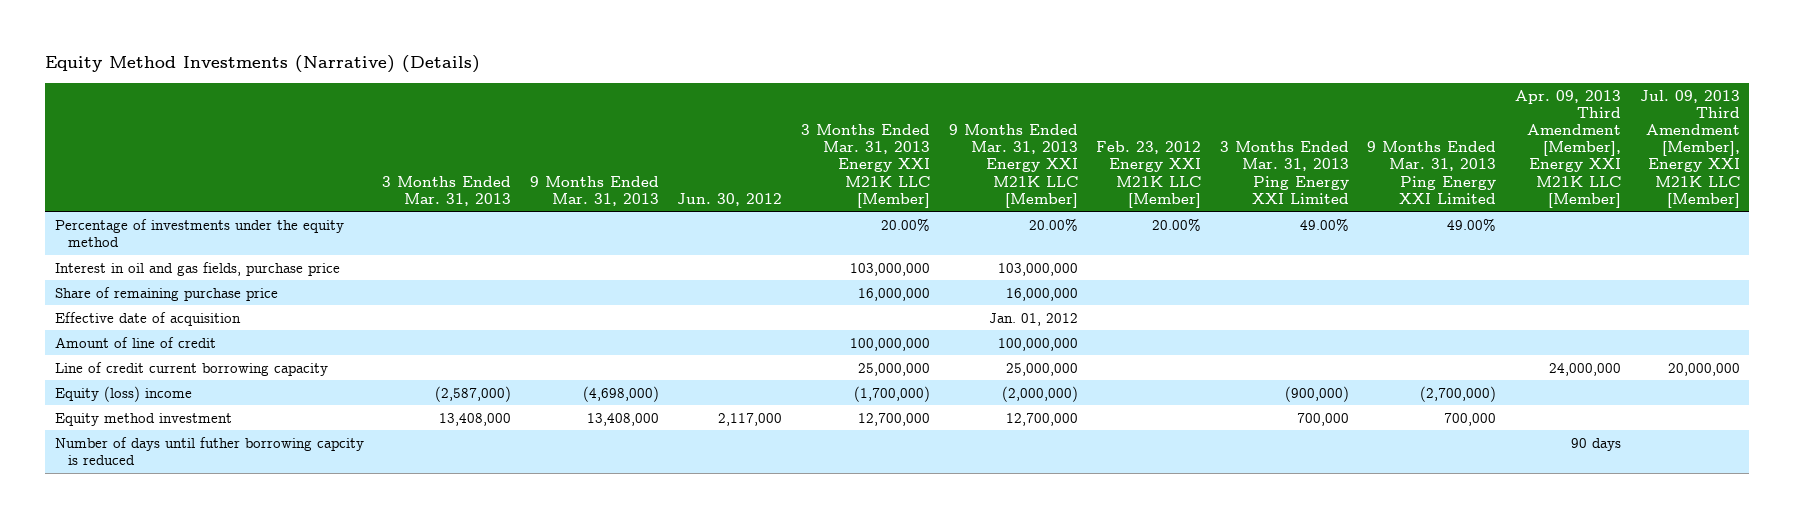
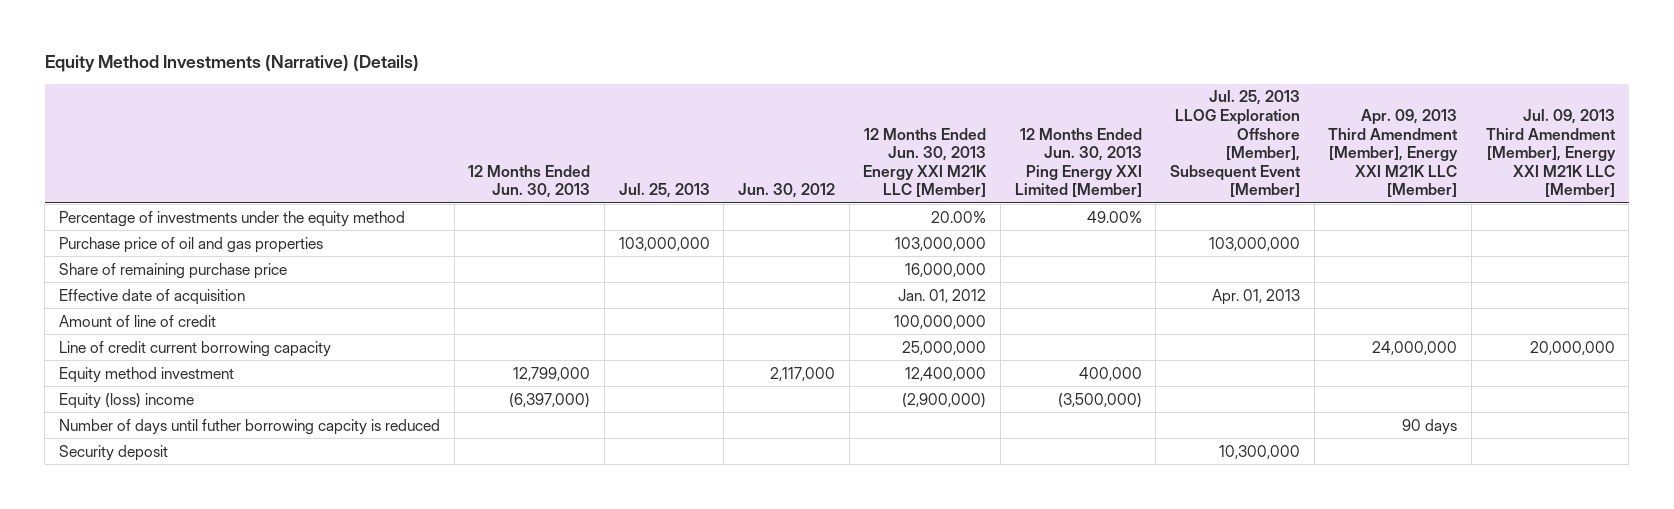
- | 3 Months Ended Mar. 31, 2013 | 9 Months Ended Mar. 31, 2013 | Jun. 30, 2012 | 3 Months Ended Mar. 31, 2013 Energy XXI M21K LLC [Member] | 9 Months Ended Mar. 31, 2013 Energy XXI M21K LLC [Member] | Feb. 23, 2012 Energy XXI M21K LLC [Member] | 3 Months Ended Mar. 31, 2013 Ping Energy XXI Limited | 9 Months Ended Mar. 31, 2013 Ping Energy XXI Limited | Apr. 09, 2013 Third Amendment [Member], Energy XXI M21K LLC [Member] | Jul. 09, 2013 Third Amendment [Member], Energy XXI M21K LLC [Member]
+ | 12 Months Ended Jun. 30, 2013 | Jul. 25, 2013 | Jun. 30, 2012 | 12 Months Ended Jun. 30, 2013 Energy XXI M21K LLC [Member] | 12 Months Ended Jun. 30, 2013 Ping Energy XXI Limited [Member] | Jul. 25, 2013 LLOG Exploration Offshore [Member], Subsequent Event [Member] | Apr. 09, 2013 Third Amendment [Member], Energy XXI M21K LLC [Member] | Jul. 09, 2013 Third Amendment [Member], Energy XXI M21K LLC [Member]
- Interest in oil and gas fields, purchase price | | | | 103,000,000 | 103,000,000 | | | | |
+ Purchase price of oil and gas properties | | 103,000,000 | | 103,000,000 | | 103,000,000 | |
moved down: Equity (loss) income | (6,397,000) | | | (2,900,000) | (3,500,000) | | |
+ Security deposit | | | | | | 10,300,000 | |

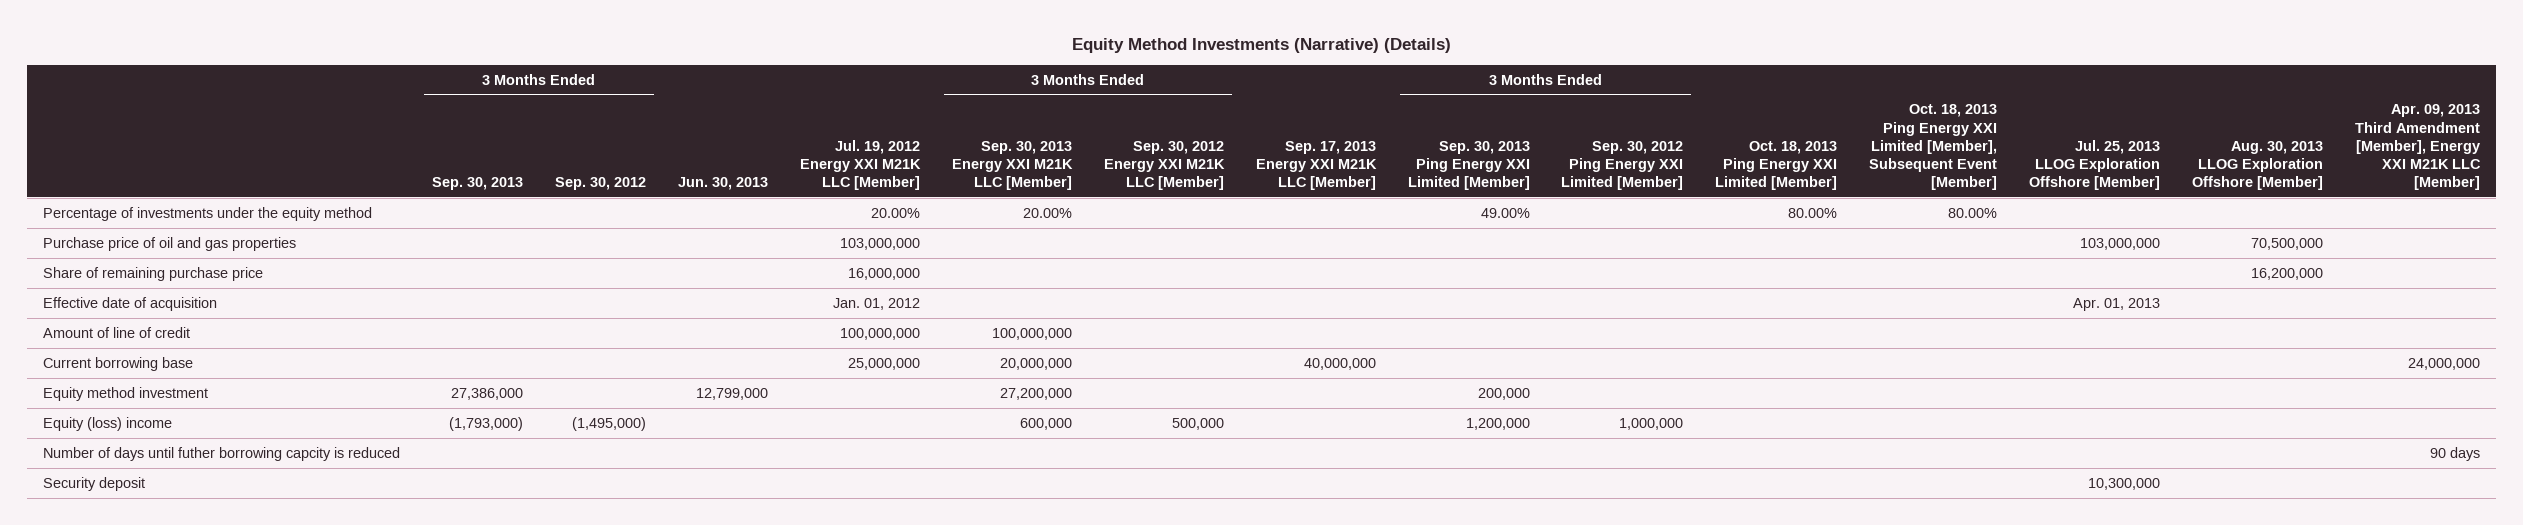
- | 12 Months Ended Jun. 30, 2013 | Jul. 25, 2013 | Jun. 30, 2012 | 12 Months Ended Jun. 30, 2013 Energy XXI M21K LLC [Member] | 12 Months Ended Jun. 30, 2013 Ping Energy XXI Limited [Member] | Jul. 25, 2013 LLOG Exploration Offshore [Member], Subsequent Event [Member] | Apr. 09, 2013 Third Amendment [Member], Energy XXI M21K LLC [Member] | Jul. 09, 2013 Third Amendment [Member], Energy XXI M21K LLC [Member]
+ | 3 Months Ended Sep. 30, 2013 | 3 Months Ended Sep. 30, 2012 | Jun. 30, 2013 | Jul. 19, 2012 Energy XXI M21K LLC [Member] | 3 Months Ended Sep. 30, 2013 Energy XXI M21K LLC [Member] | 3 Months Ended Sep. 30, 2012 Energy XXI M21K LLC [Member] | Sep. 17, 2013 Energy XXI M21K LLC [Member] | 3 Months Ended Sep. 30, 2013 Ping Energy XXI Limited [Member] | 3 Months Ended Sep. 30, 2012 Ping Energy XXI Limited [Member] | Oct. 18, 2013 Ping Energy XXI Limited [Member] | Oct. 18, 2013 Ping Energy XXI Limited [Member], Subsequent Event [Member] | Jul. 25, 2013 LLOG Exploration Offshore [Member] | Aug. 30, 2013 LLOG Exploration Offshore [Member] | Apr. 09, 2013 Third Amendment [Member], Energy XXI M21K LLC [Member]
- Line of credit current borrowing capacity | | | | 25,000,000 | | | 24,000,000 | 20,000,000
+ Current borrowing base | | | | 25,000,000 | 20,000,000 | | 40,000,000 | | | | | | | 24,000,000

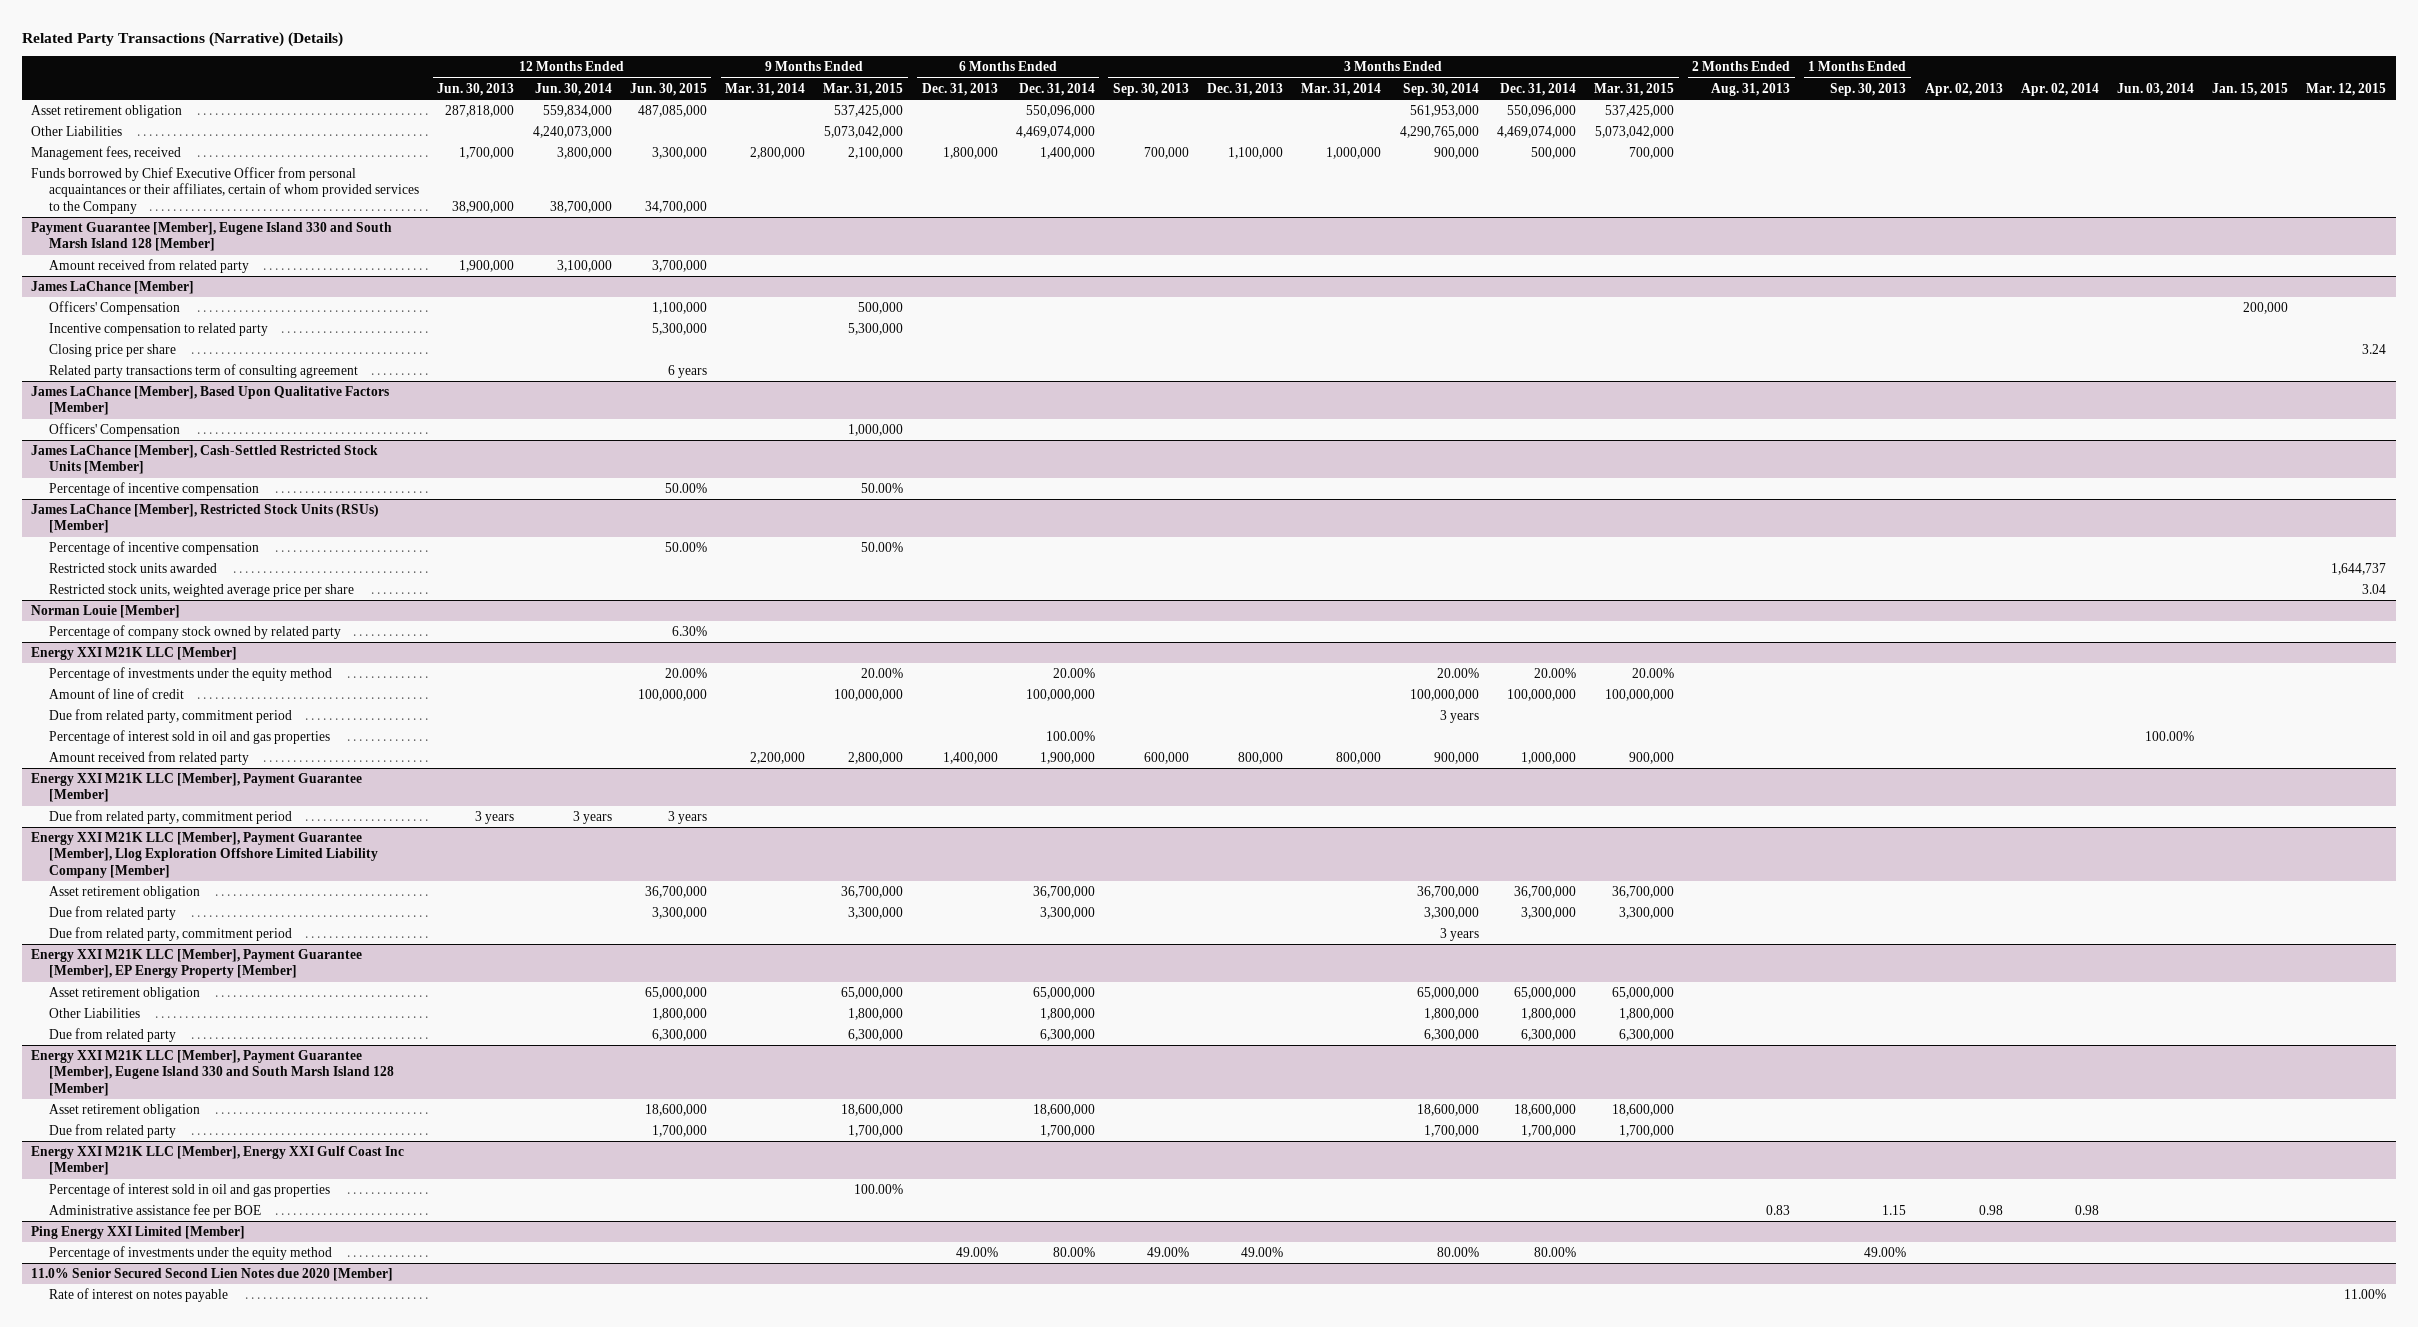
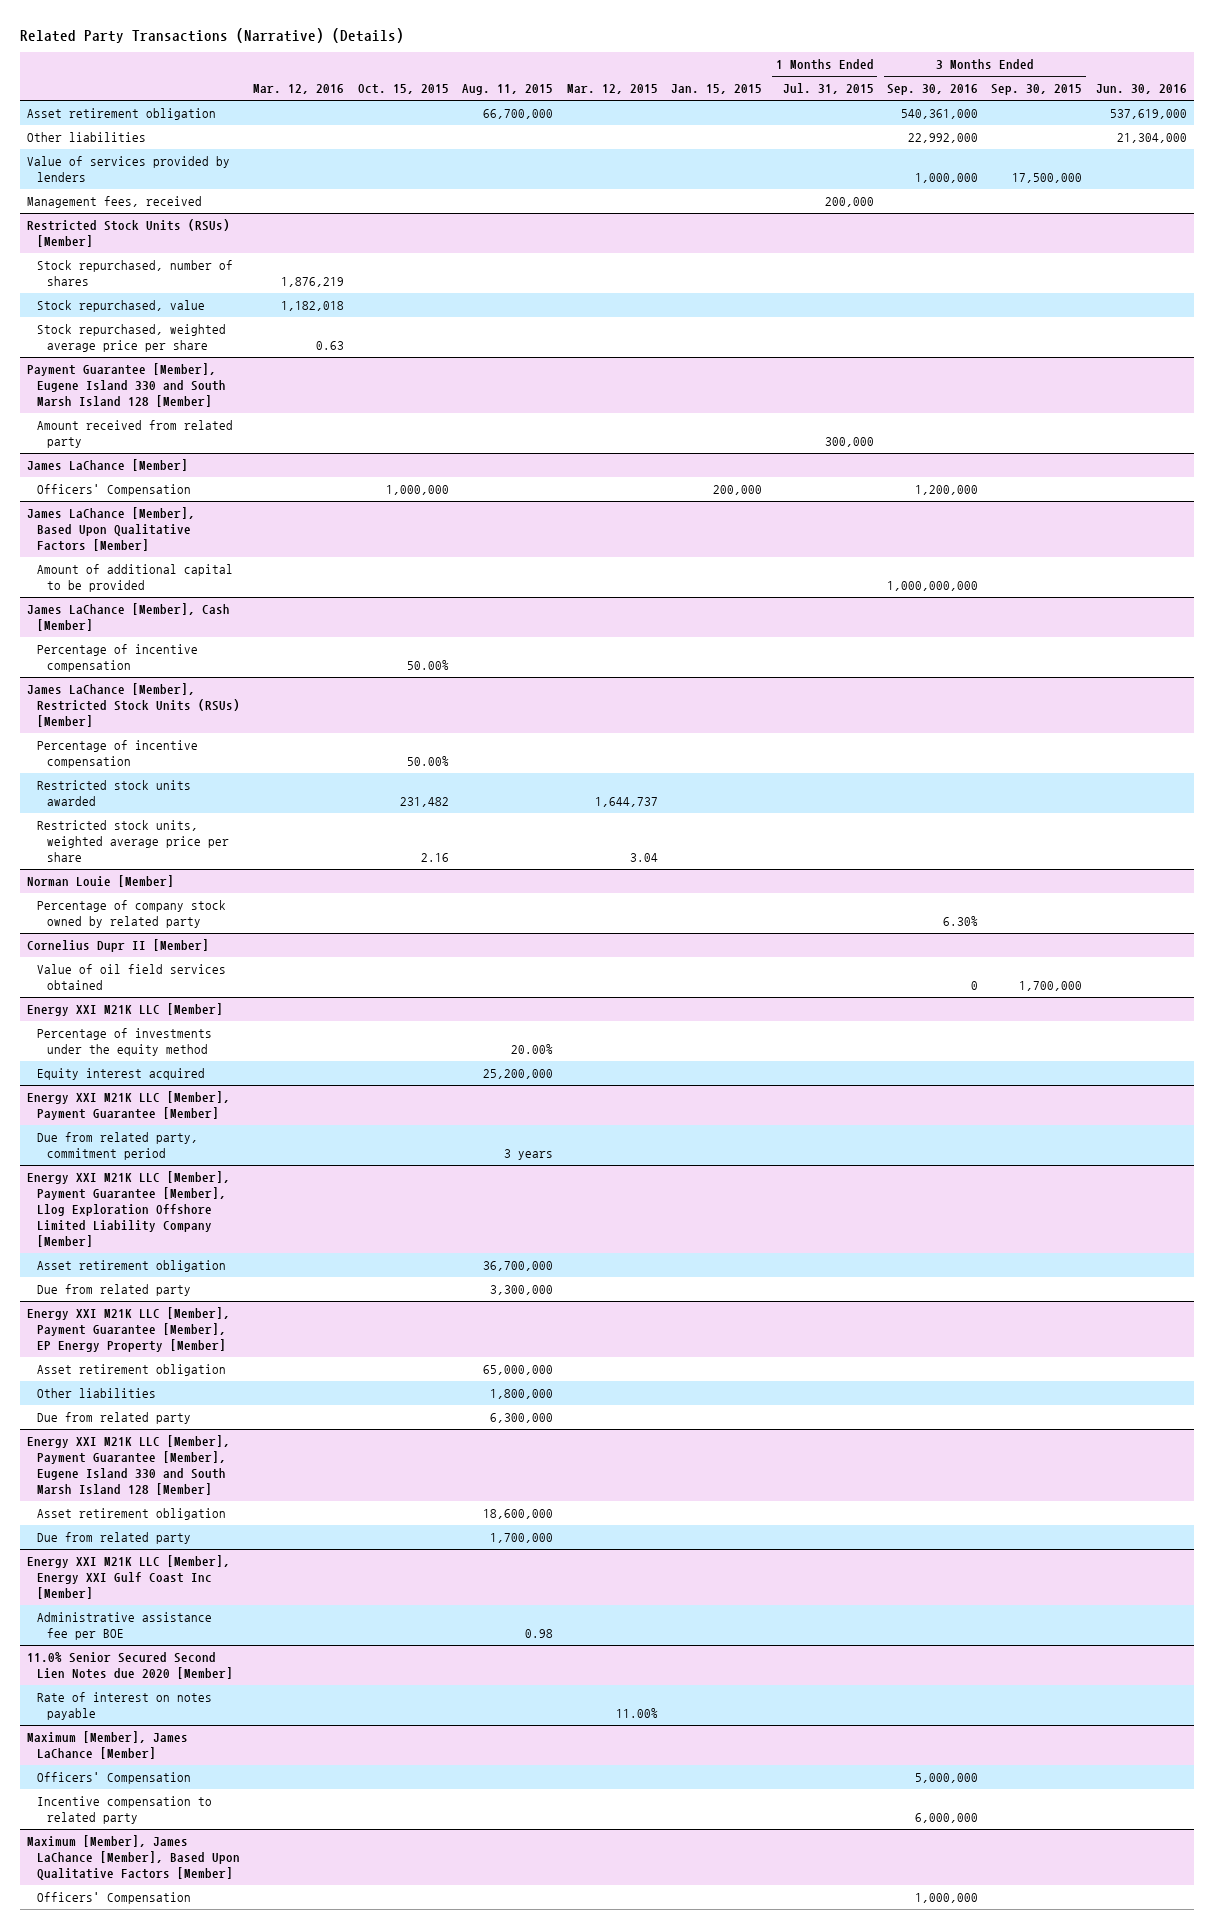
- | 12 Months Ended Jun. 30, 2013 | 12 Months Ended Jun. 30, 2014 | 12 Months Ended Jun. 30, 2015 | 9 Months Ended Mar. 31, 2014 | 9 Months Ended Mar. 31, 2015 | 6 Months Ended Dec. 31, 2013 | 6 Months Ended Dec. 31, 2014 | 3 Months Ended Sep. 30, 2013 | 3 Months Ended Dec. 31, 2013 | 3 Months Ended Mar. 31, 2014 | 3 Months Ended Sep. 30, 2014 | 3 Months Ended Dec. 31, 2014 | 3 Months Ended Mar. 31, 2015 | 2 Months Ended Aug. 31, 2013 | 1 Months Ended Sep. 30, 2013 | Apr. 02, 2013 | Apr. 02, 2014 | Jun. 03, 2014 | Jan. 15, 2015 | Mar. 12, 2015
+ | Mar. 12, 2016 | Oct. 15, 2015 | Aug. 11, 2015 | Mar. 12, 2015 | Jan. 15, 2015 | 1 Months Ended Jul. 31, 2015 | 3 Months Ended Sep. 30, 2016 | 3 Months Ended Sep. 30, 2015 | Jun. 30, 2016
- Other Liabilities | | 4,240,073,000 | | | 5,073,042,000 | | 4,469,074,000 | | | | 4,290,765,000 | 4,469,074,000 | 5,073,042,000 | | | | | | |
+ Other liabilities | | | | | | | 22,992,000 | | 21,304,000
+ Value of services provided by lenders | | | | | | | 1,000,000 | 17,500,000 |
- Funds borrowed by Chief Executive Officer from personal acquaintances or their affiliates, certain of whom provided services to the Company | 38,900,000 | 38,700,000 | 34,700,000 | | | | | | | | | | | | | | | | |
+ Restricted Stock Units (RSUs) [Member]
+ Stock repurchased, number of shares | 1,876,219 | | | | | | | |
+ Stock repurchased, value | 1,182,018 | | | | | | | |
+ Stock repurchased, weighted average price per share | 0.63 | | | | | | | |
@ James LaChance [Member]
- Incentive compensation to related party | | | 5,300,000 | | 5,300,000 | | | | | | | | | | | | | | |
- Closing price per share | | | | | | | | | | | | | | | | | | | | 3.24
- Related party transactions term of consulting agreement | | | 6 years | | | | | | | | | | | | | | | | |
@ James LaChance [Member], Based Upon Qualitative Factors [Member]
- Officers' Compensation | | | | | 1,000,000 | | | | | | | | | | | | | | |
- James LaChance [Member], Cash-Settled Restricted Stock Units [Member]
@ James LaChance [Member], Based Upon Qualitative Factors [Member]
+ Amount of additional capital to be provided | | | | | | | 1,000,000,000 | |
+ James LaChance [Member], Cash [Member]
+ Cornelius Dupr II [Member]
+ Value of oil field services obtained | | | | | | | 0 | 1,700,000 |
@ Energy XXI M21K LLC [Member]
- Amount of line of credit | | | 100,000,000 | | 100,000,000 | | 100,000,000 | | | | 100,000,000 | 100,000,000 | 100,000,000 | | | | | | |
- Due from related party, commitment period | | | | | | | | | | | 3 years | | | | | | | | |
- Percentage of interest sold in oil and gas properties | | | | | | | 100.00% | | | | | | | | | | | 100.00% | |
- Amount received from related party | | | | 2,200,000 | 2,800,000 | 1,400,000 | 1,900,000 | 600,000 | 800,000 | 800,000 | 900,000 | 1,000,000 | 900,000 | | | | | | |
+ Equity interest acquired | | | 25,200,000 | | | | | |
@ Energy XXI M21K LLC [Member], Payment Guarantee [Member], Llog Exploration Offshore Limited Liability Company [Member]
- Due from related party, commitment period | | | | | | | | | | | 3 years | | | | | | | | |
@ Energy XXI M21K LLC [Member], Payment Guarantee [Member], EP Energy Property [Member]
- Other Liabilities | | | 1,800,000 | | 1,800,000 | | 1,800,000 | | | | 1,800,000 | 1,800,000 | 1,800,000 | | | | | | |
+ Other liabilities | | | 1,800,000 | | | | | |
@ Energy XXI M21K LLC [Member], Energy XXI Gulf Coast Inc [Member]
- Percentage of interest sold in oil and gas properties | | | | | 100.00% | | | | | | | | | | | | | | |
- Ping Energy XXI Limited [Member]
- Percentage of investments under the equity method | | | | | | 49.00% | 80.00% | 49.00% | 49.00% | | 80.00% | 80.00% | | | 49.00% | | | | |
+ Maximum [Member], James LaChance [Member]
+ Officers' Compensation | | | | | | | 5,000,000 | |
+ Incentive compensation to related party | | | | | | | 6,000,000 | |
+ Maximum [Member], James LaChance [Member], Based Upon Qualitative Factors [Member]
+ Officers' Compensation | | | | | | | 1,000,000 | |

